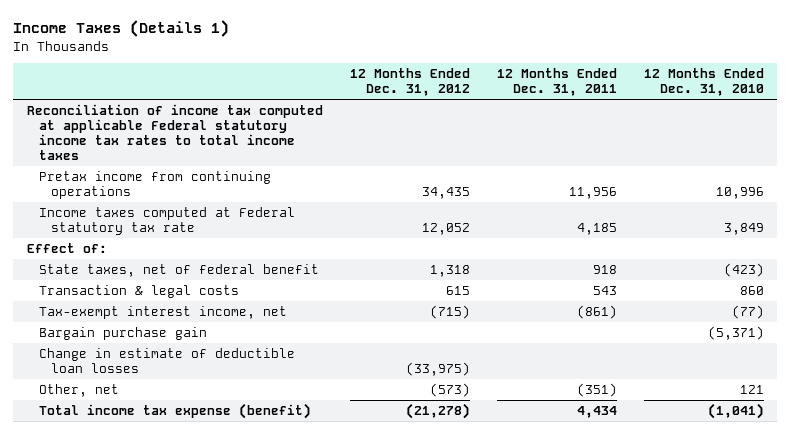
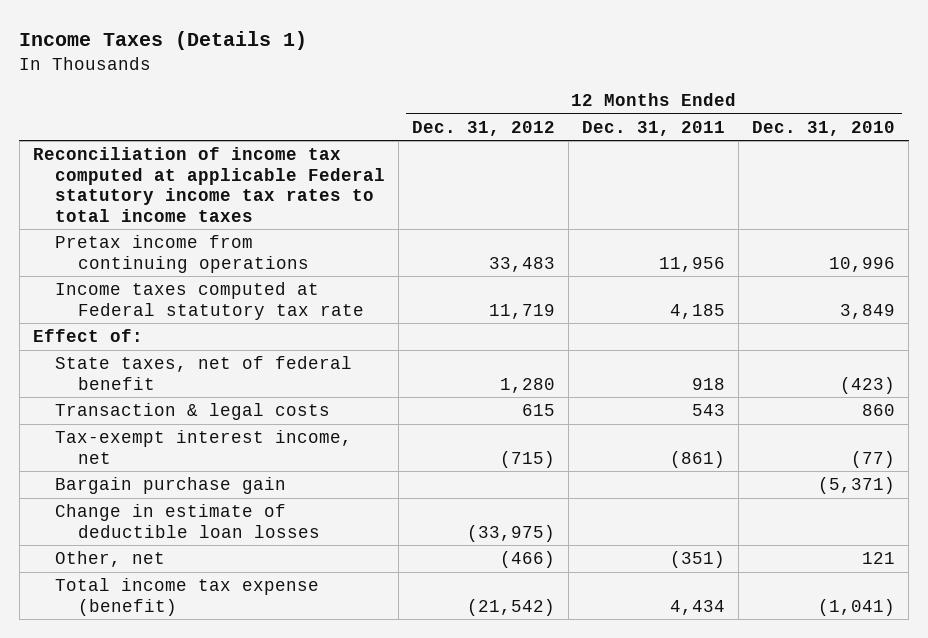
- Pretax income from continuing operations | 34,435 | 11,956 | 10,996
- Income taxes computed at Federal statutory tax rate | 12,052 | 4,185 | 3,849
+ Pretax income from continuing operations | 33,483 | 11,956 | 10,996
+ Income taxes computed at Federal statutory tax rate | 11,719 | 4,185 | 3,849
- State taxes, net of federal benefit | 1,318 | 918 | (423)
+ State taxes, net of federal benefit | 1,280 | 918 | (423)
- Other, net | (573) | (351) | 121
- Total income tax expense (benefit) | (21,278) | 4,434 | (1,041)
+ Other, net | (466) | (351) | 121
+ Total income tax expense (benefit) | (21,542) | 4,434 | (1,041)

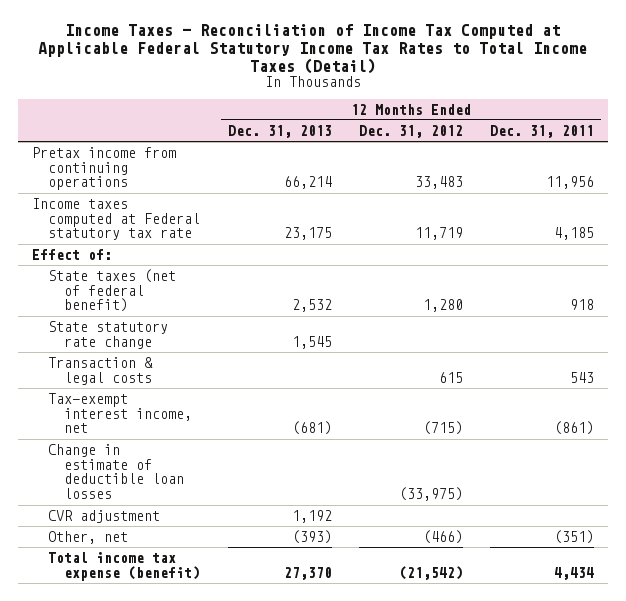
- Income Taxes (Details 1)
+ Income Taxes - Reconciliation of Income Tax Computed at Applicable Federal Statutory Income Tax Rates to Total Income Taxes (Detail)
- | 12 Months Ended Dec. 31, 2012 | 12 Months Ended Dec. 31, 2011 | 12 Months Ended Dec. 31, 2010
+ | 12 Months Ended Dec. 31, 2013 | 12 Months Ended Dec. 31, 2012 | 12 Months Ended Dec. 31, 2011
- Reconciliation of income tax computed at applicable Federal statutory income tax rates to total income taxes
- State taxes, net of federal benefit | 1,280 | 918 | (423)
+ State taxes (net of federal benefit) | 2,532 | 1,280 | 918
+ State statutory rate change | 1,545 | |
- Bargain purchase gain | | | (5,371)
+ CVR adjustment | 1,192 | |

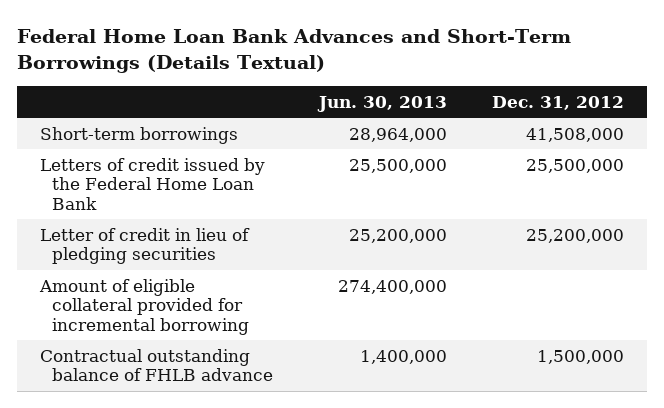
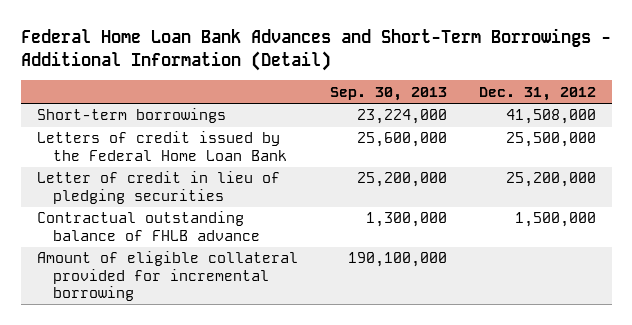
- Federal Home Loan Bank Advances and Short-Term Borrowings (Details Textual)
+ Federal Home Loan Bank Advances and Short-Term Borrowings - Additional Information (Detail)
- | Jun. 30, 2013 | Dec. 31, 2012
+ | Sep. 30, 2013 | Dec. 31, 2012
moved down: Amount of eligible collateral provided for incremental borrowing | 190,100,000 |

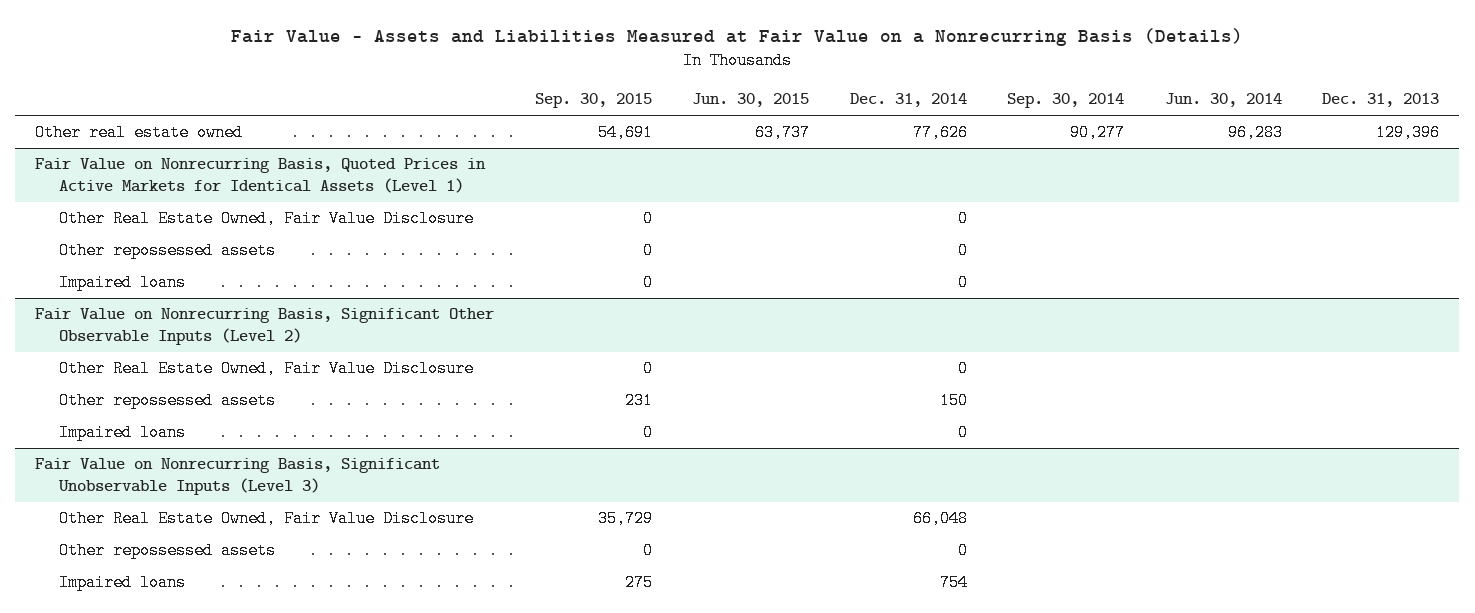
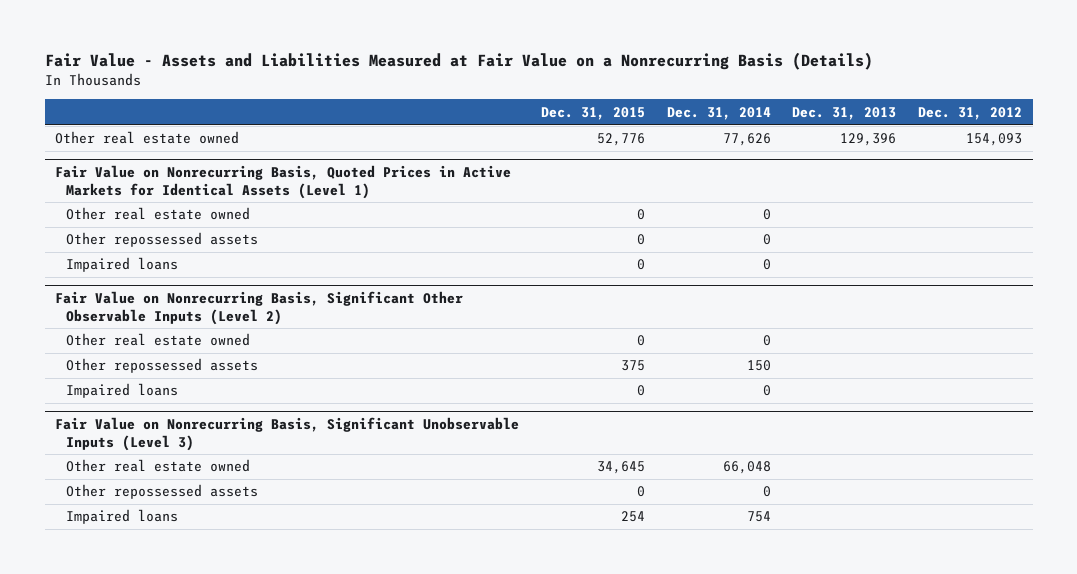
- | Sep. 30, 2015 | Jun. 30, 2015 | Dec. 31, 2014 | Sep. 30, 2014 | Jun. 30, 2014 | Dec. 31, 2013
+ | Dec. 31, 2015 | Dec. 31, 2014 | Dec. 31, 2013 | Dec. 31, 2012
@ Fair Value on Nonrecurring Basis, Quoted Prices in Active Markets for Identical Assets (Level 1)
- Other Real Estate Owned, Fair Value Disclosure | 0 | | 0 | | |
+ Other real estate owned | 0 | 0 | |
@ Fair Value on Nonrecurring Basis, Significant Other Observable Inputs (Level 2)
- Other Real Estate Owned, Fair Value Disclosure | 0 | | 0 | | |
+ Other real estate owned | 0 | 0 | |
@ Fair Value on Nonrecurring Basis, Significant Unobservable Inputs (Level 3)
- Other Real Estate Owned, Fair Value Disclosure | 35,729 | | 66,048 | | |
+ Other real estate owned | 34,645 | 66,048 | |

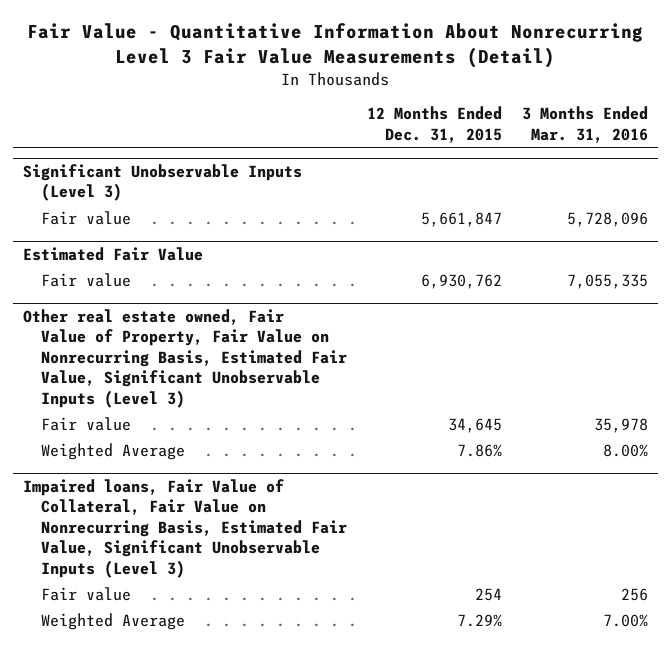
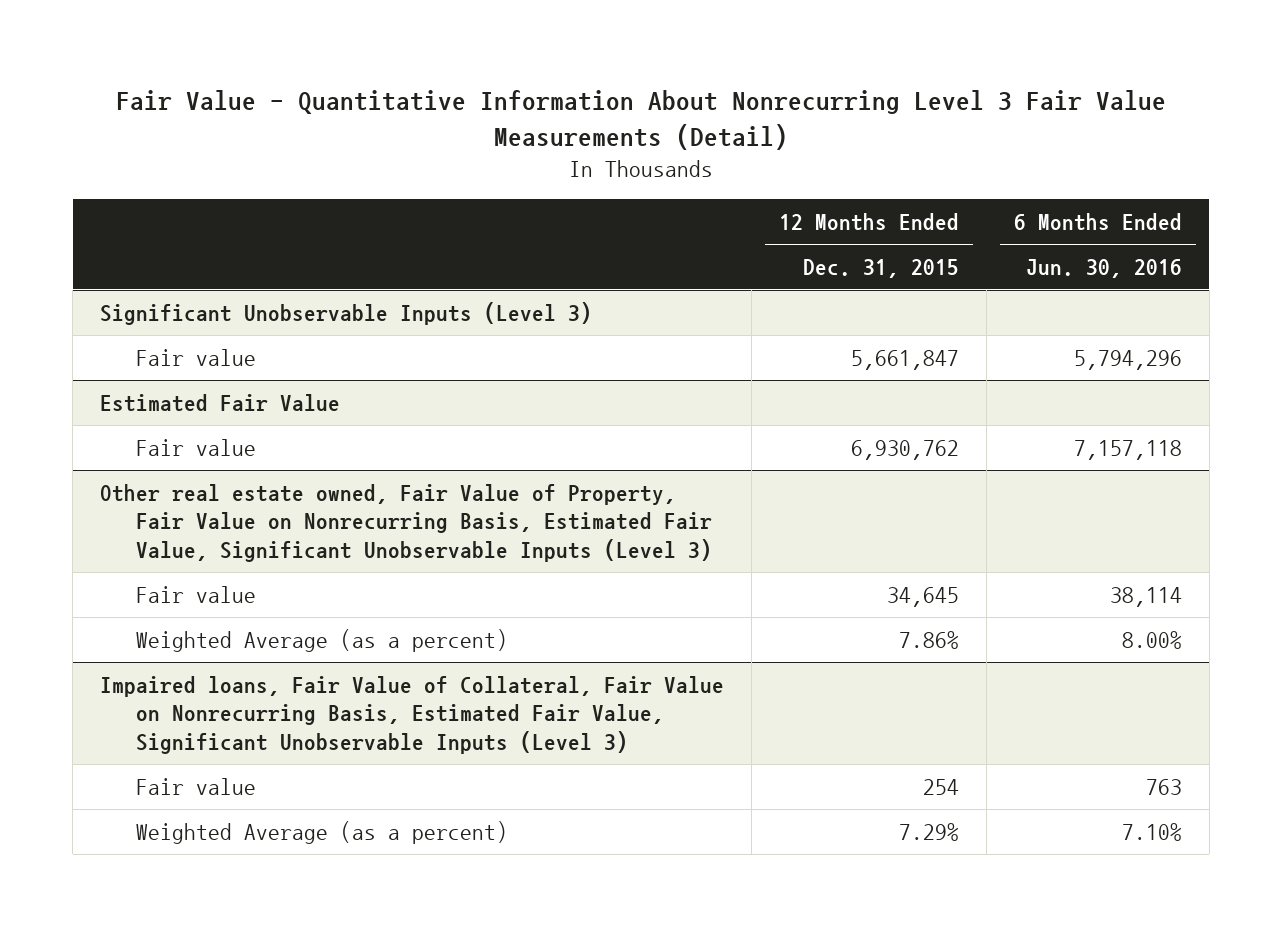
- | 12 Months Ended Dec. 31, 2015 | 3 Months Ended Mar. 31, 2016
+ | 12 Months Ended Dec. 31, 2015 | 6 Months Ended Jun. 30, 2016
@ Other real estate owned, Fair Value of Property, Fair Value on Nonrecurring Basis, Estimated Fair Value, Significant Unobservable Inputs (Level 3)
- Weighted Average | 7.86% | 8.00%
+ Weighted Average (as a percent) | 7.86% | 8.00%
@ Impaired loans, Fair Value of Collateral, Fair Value on Nonrecurring Basis, Estimated Fair Value, Significant Unobservable Inputs (Level 3)
- Weighted Average | 7.29% | 7.00%
+ Weighted Average (as a percent) | 7.29% | 7.10%

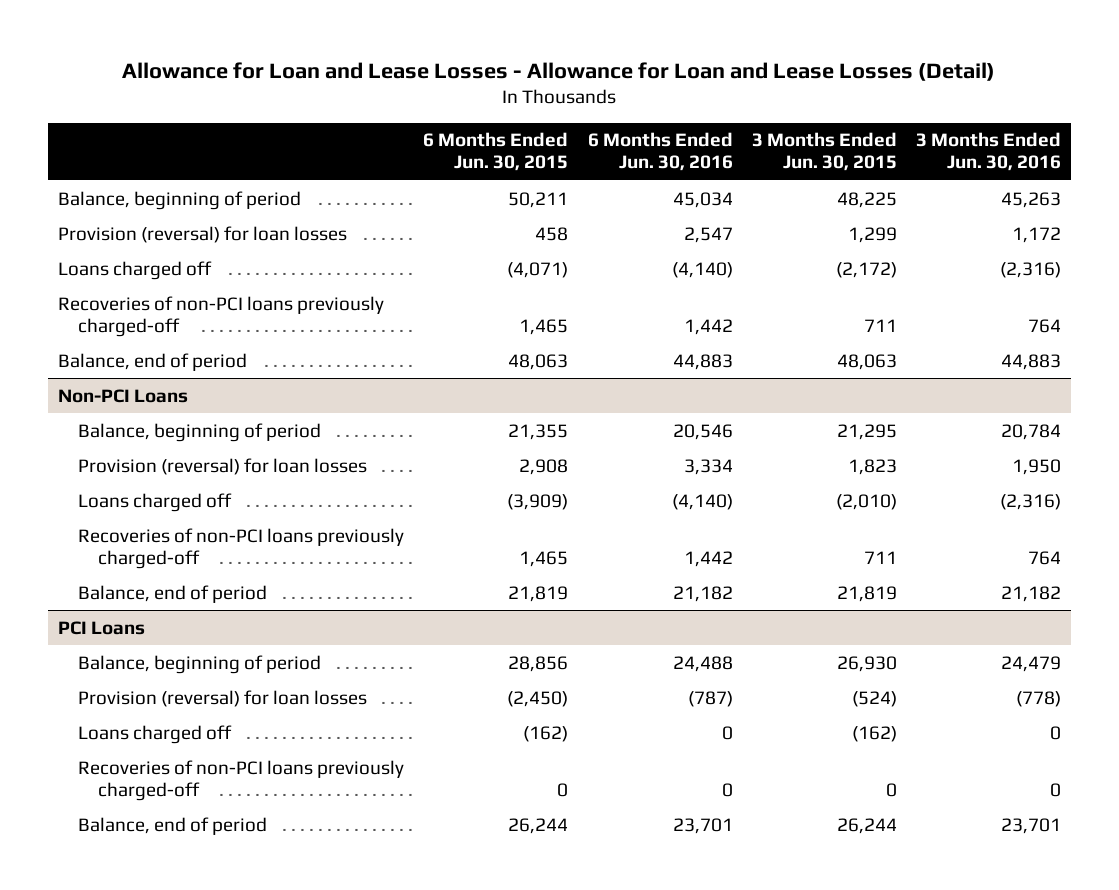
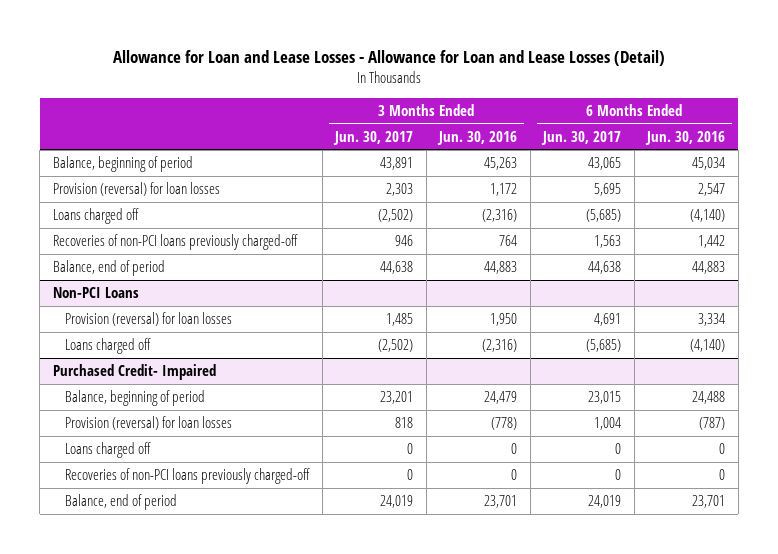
- | 6 Months Ended Jun. 30, 2015 | 6 Months Ended Jun. 30, 2016 | 3 Months Ended Jun. 30, 2015 | 3 Months Ended Jun. 30, 2016
+ | 3 Months Ended Jun. 30, 2017 | 3 Months Ended Jun. 30, 2016 | 6 Months Ended Jun. 30, 2017 | 6 Months Ended Jun. 30, 2016
@ Non-PCI Loans
- Balance, beginning of period | 21,355 | 20,546 | 21,295 | 20,784
- Recoveries of non-PCI loans previously charged-off | 1,465 | 1,442 | 711 | 764
- Balance, end of period | 21,819 | 21,182 | 21,819 | 21,182
- PCI Loans
+ Purchased Credit- Impaired

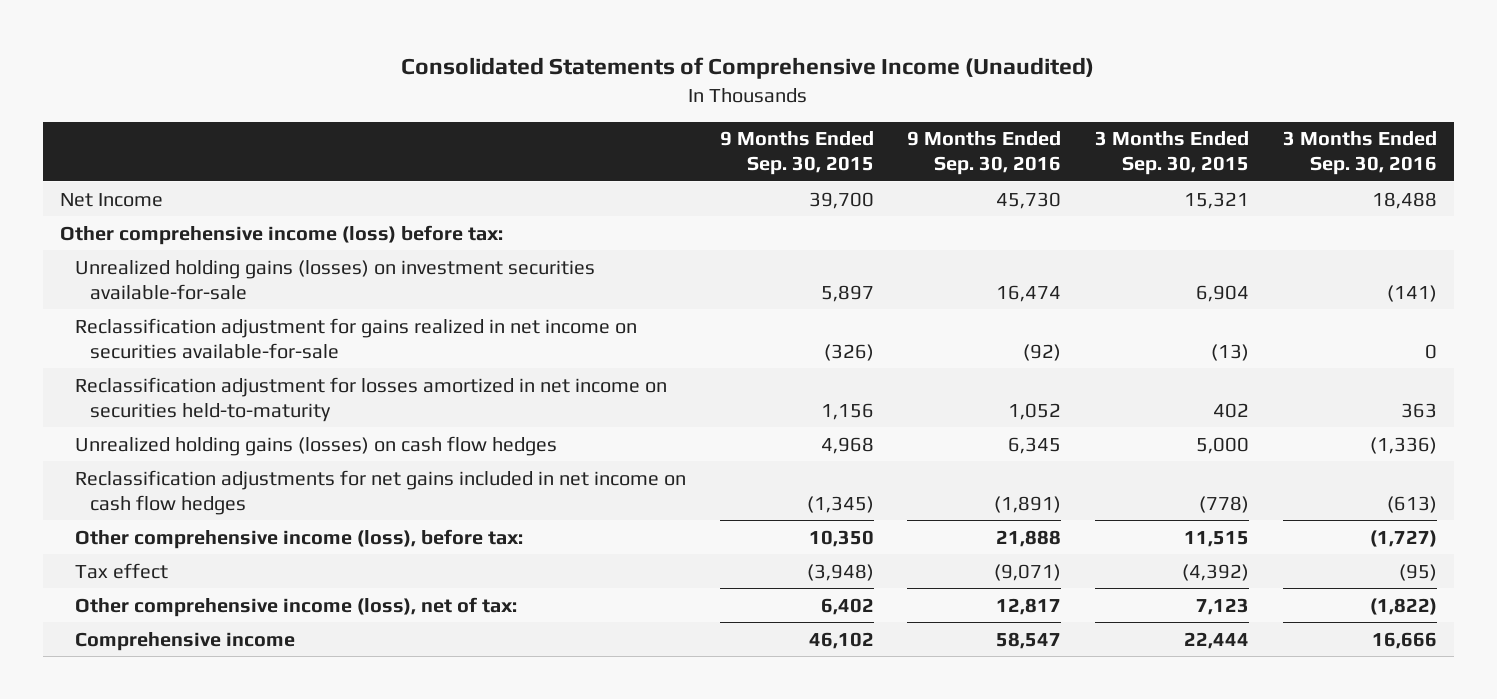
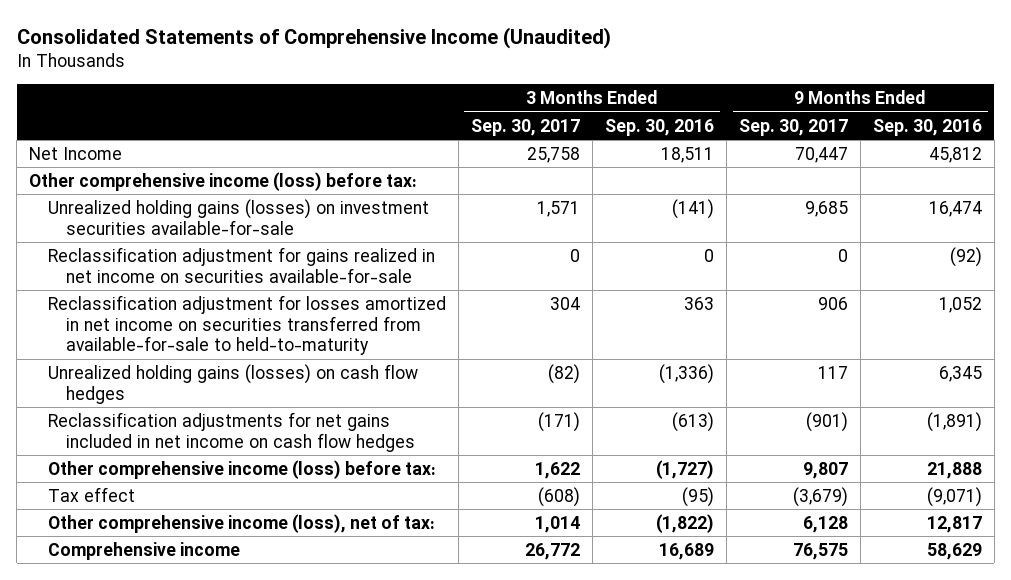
- | 9 Months Ended Sep. 30, 2015 | 9 Months Ended Sep. 30, 2016 | 3 Months Ended Sep. 30, 2015 | 3 Months Ended Sep. 30, 2016
+ | 3 Months Ended Sep. 30, 2017 | 3 Months Ended Sep. 30, 2016 | 9 Months Ended Sep. 30, 2017 | 9 Months Ended Sep. 30, 2016
- Net Income | 39,700 | 45,730 | 15,321 | 18,488
+ Net Income | 25,758 | 18,511 | 70,447 | 45,812
- Reclassification adjustment for losses amortized in net income on securities held-to-maturity | 1,156 | 1,052 | 402 | 363
+ Reclassification adjustment for losses amortized in net income on securities transferred from available-for-sale to held-to-maturity | 304 | 363 | 906 | 1,052
- Other comprehensive income (loss), before tax: | 10,350 | 21,888 | 11,515 | (1,727)
+ Other comprehensive income (loss) before tax: | 1,622 | (1,727) | 9,807 | 21,888
- Comprehensive income | 46,102 | 58,547 | 22,444 | 16,666
+ Comprehensive income | 26,772 | 16,689 | 76,575 | 58,629

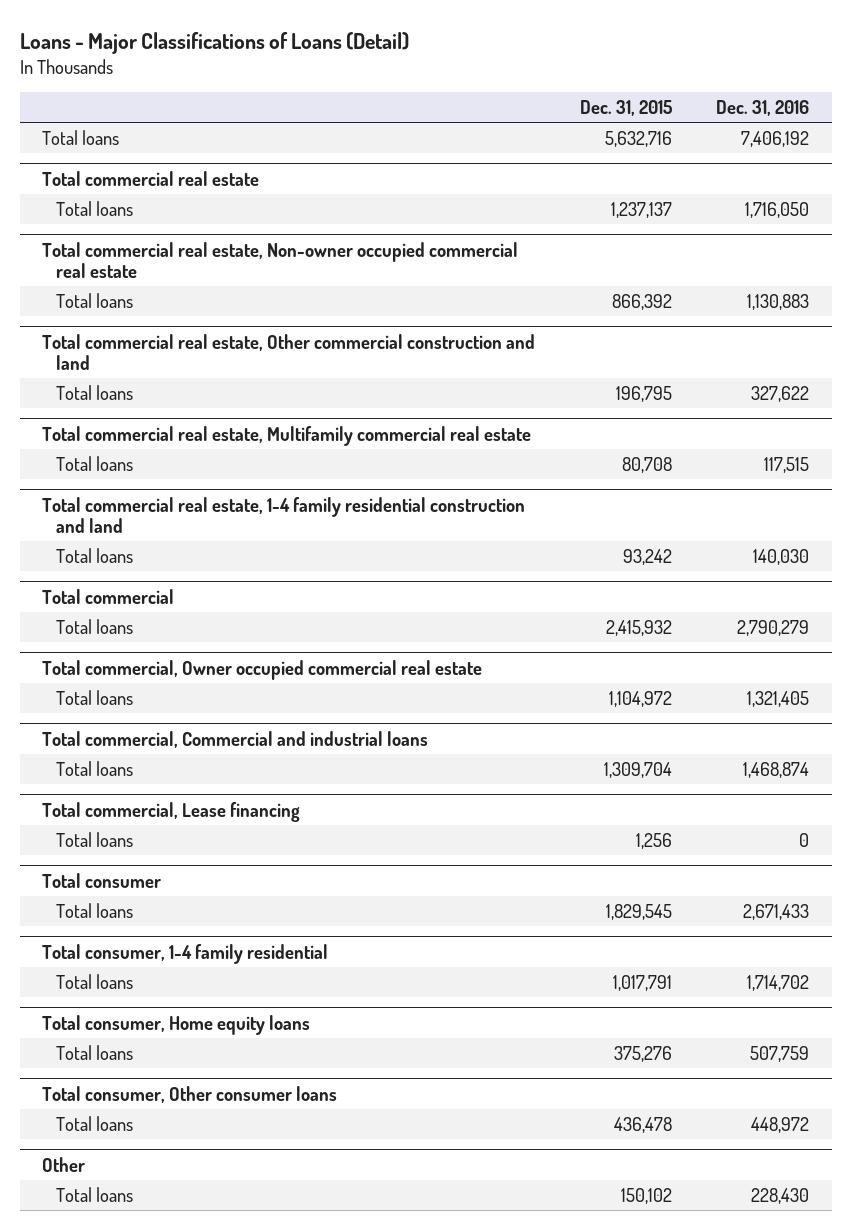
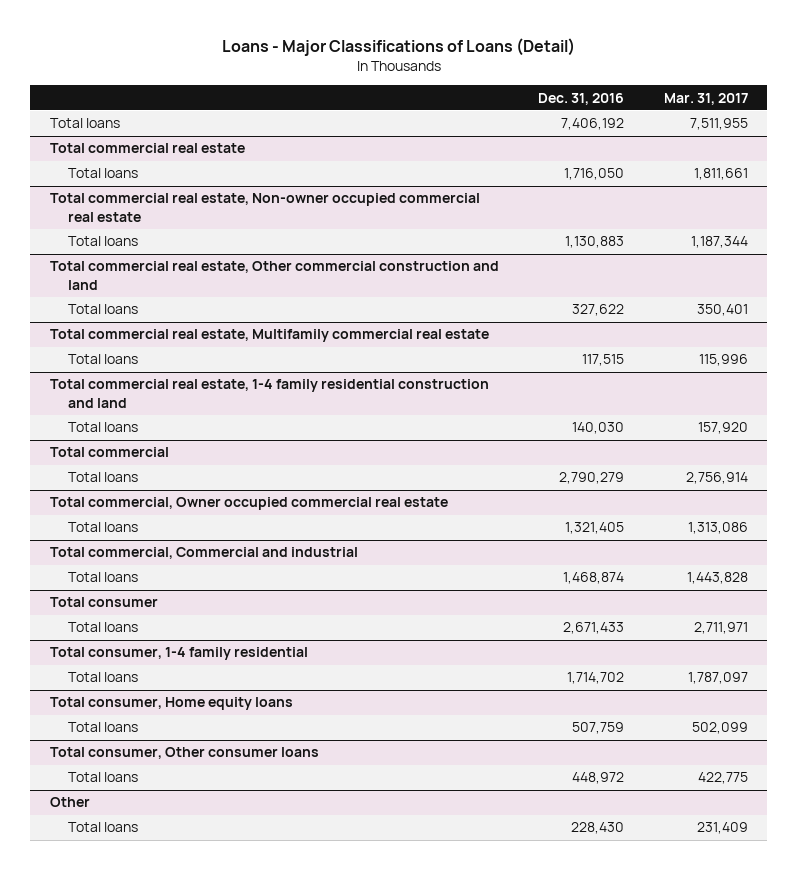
- | Dec. 31, 2015 | Dec. 31, 2016
+ | Dec. 31, 2016 | Mar. 31, 2017
- Total commercial, Commercial and industrial loans
+ Total commercial, Commercial and industrial
- Total commercial, Lease financing
- Total loans | 1,256 | 0

